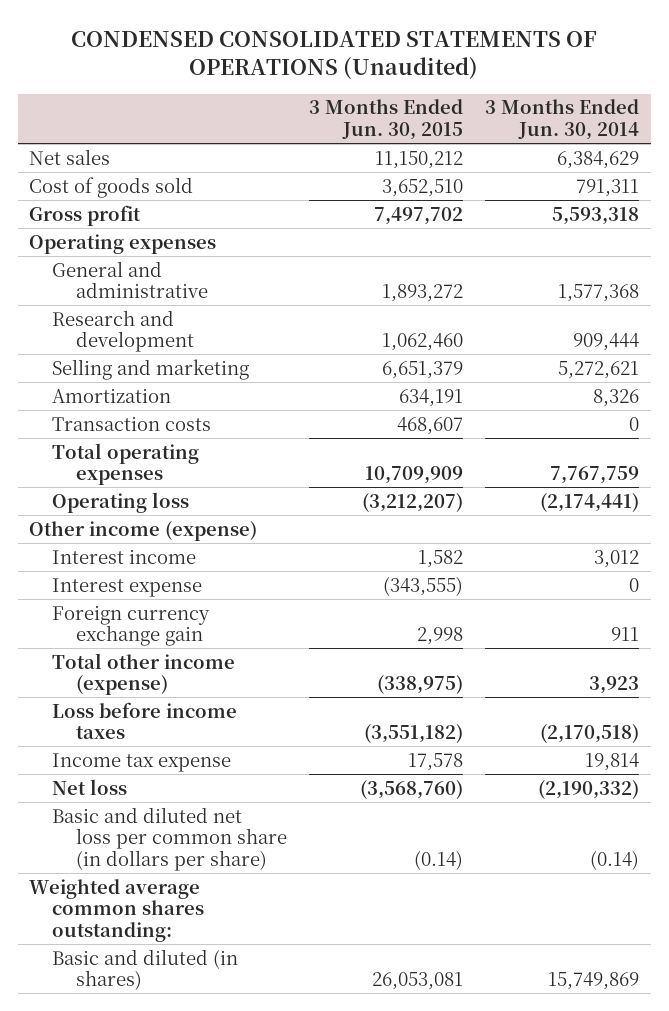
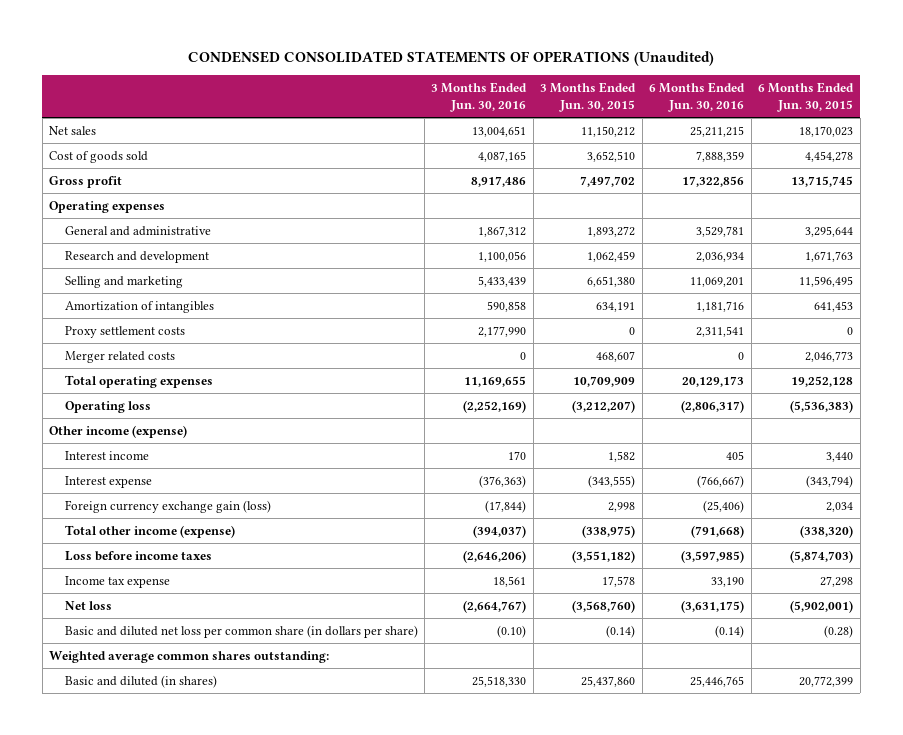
- | 3 Months Ended Jun. 30, 2015 | 3 Months Ended Jun. 30, 2014
+ | 3 Months Ended Jun. 30, 2016 | 3 Months Ended Jun. 30, 2015 | 6 Months Ended Jun. 30, 2016 | 6 Months Ended Jun. 30, 2015
- Research and development | 1,062,460 | 909,444
- Selling and marketing | 6,651,379 | 5,272,621
- Amortization | 634,191 | 8,326
- Transaction costs | 468,607 | 0
+ Research and development | 1,100,056 | 1,062,459 | 2,036,934 | 1,671,763
+ Selling and marketing | 5,433,439 | 6,651,380 | 11,069,201 | 11,596,495
+ Amortization of intangibles | 590,858 | 634,191 | 1,181,716 | 641,453
+ Proxy settlement costs | 2,177,990 | 0 | 2,311,541 | 0
+ Merger related costs | 0 | 468,607 | 0 | 2,046,773
- Foreign currency exchange gain | 2,998 | 911
+ Foreign currency exchange gain (loss) | (17,844) | 2,998 | (25,406) | 2,034
- Basic and diluted (in shares) | 26,053,081 | 15,749,869
+ Basic and diluted (in shares) | 25,518,330 | 25,437,860 | 25,446,765 | 20,772,399

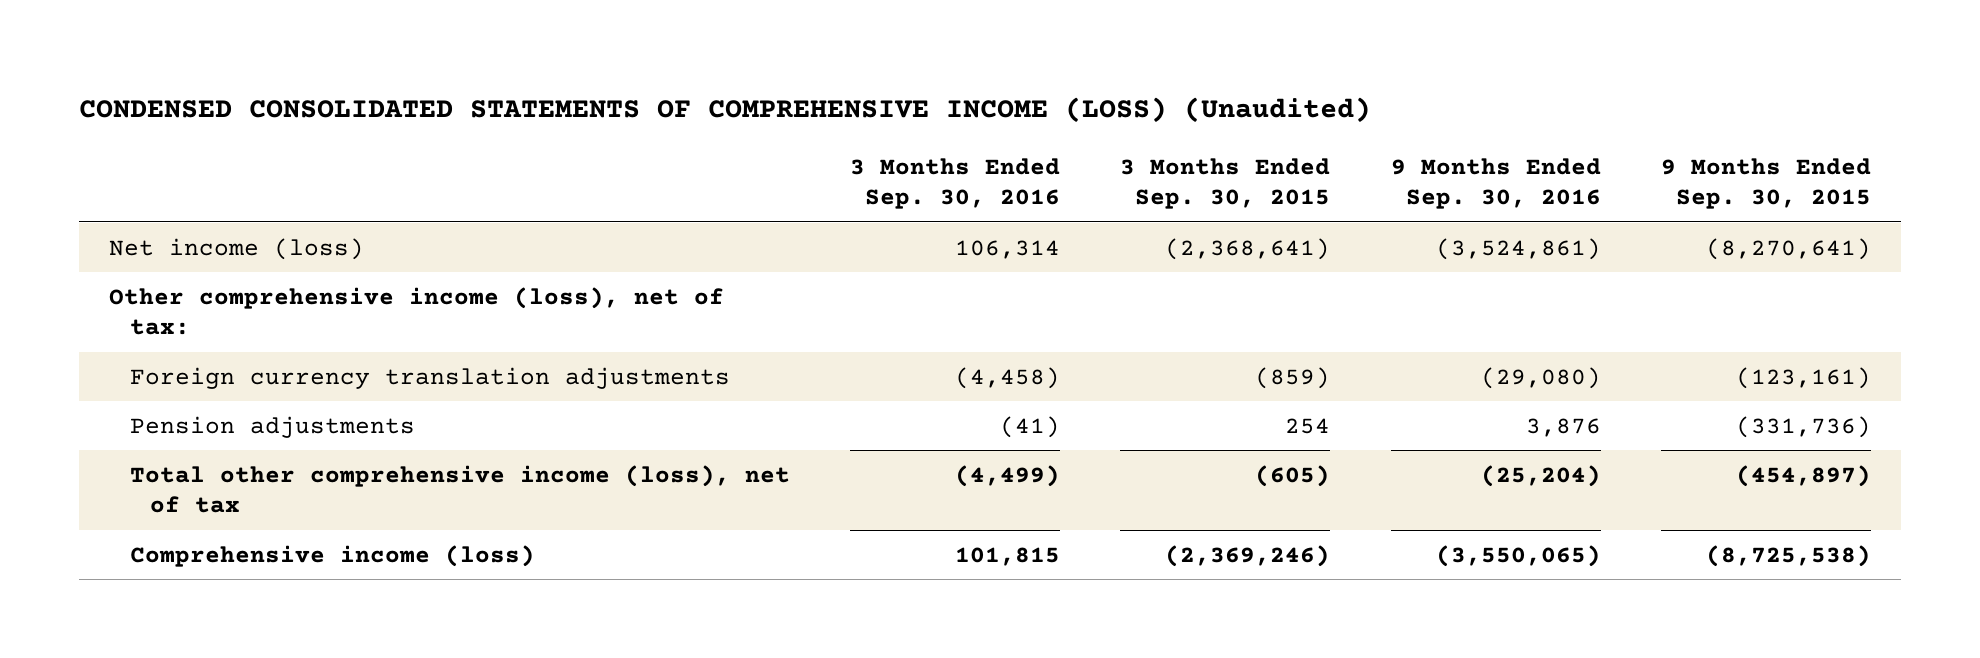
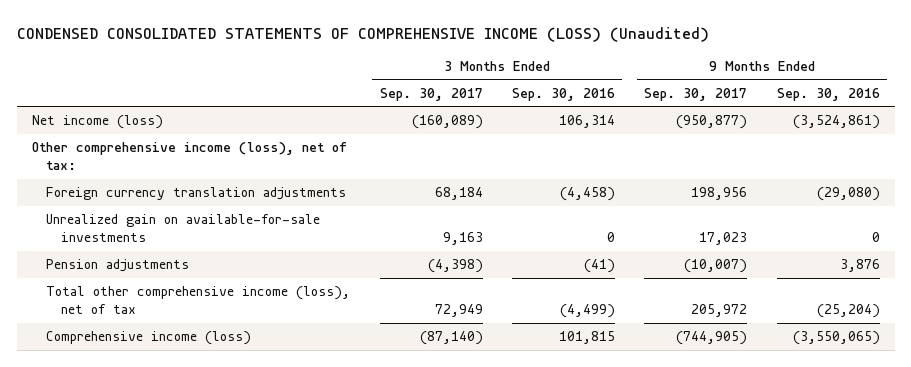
- | 3 Months Ended Sep. 30, 2016 | 3 Months Ended Sep. 30, 2015 | 9 Months Ended Sep. 30, 2016 | 9 Months Ended Sep. 30, 2015
+ | 3 Months Ended Sep. 30, 2017 | 3 Months Ended Sep. 30, 2016 | 9 Months Ended Sep. 30, 2017 | 9 Months Ended Sep. 30, 2016
+ Unrealized gain on available-for-sale investments | 9,163 | 0 | 17,023 | 0

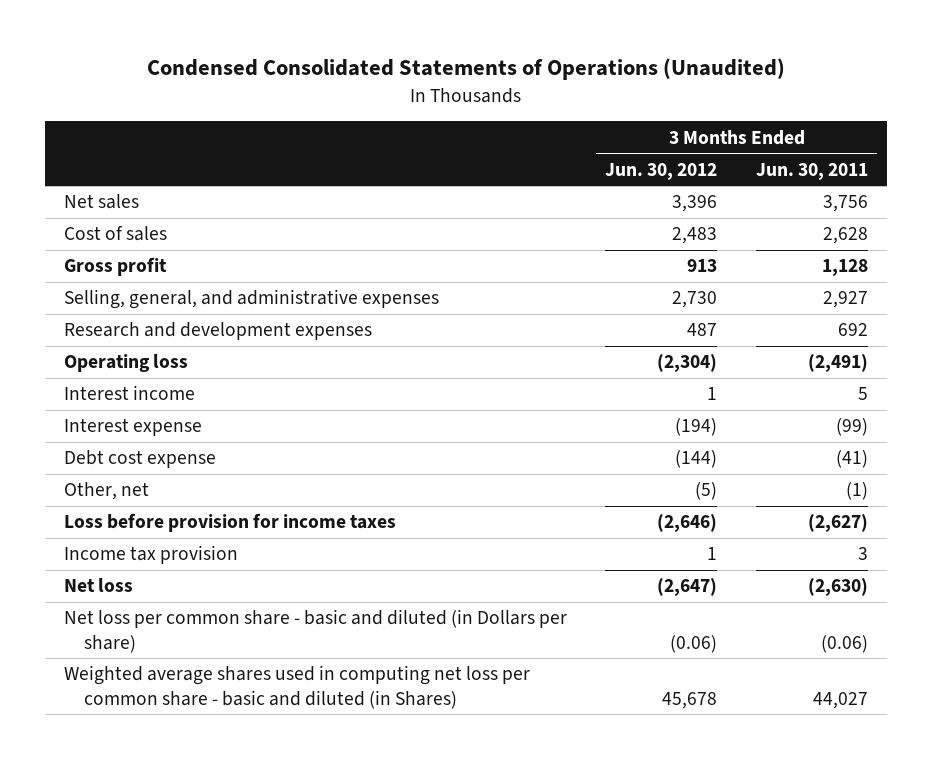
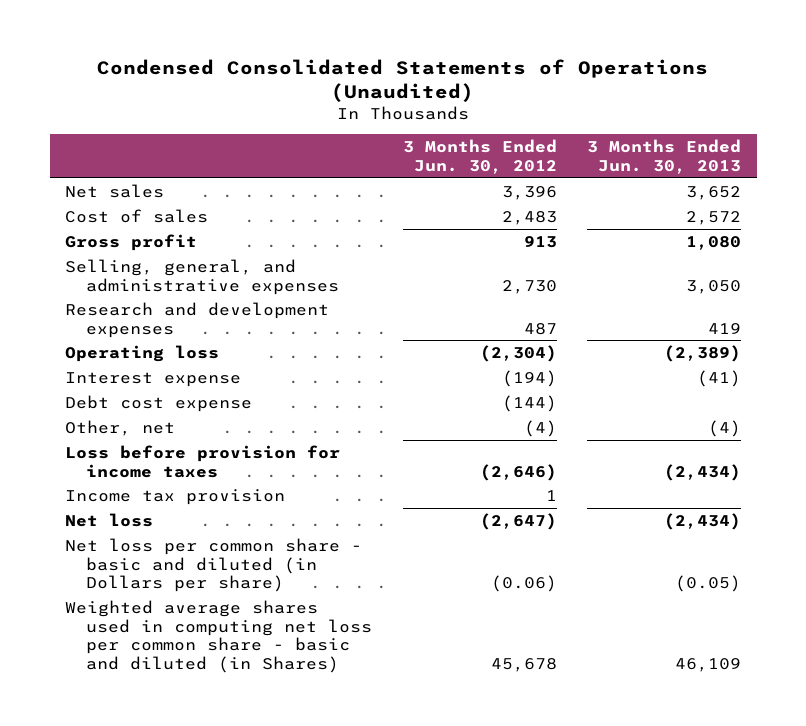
- | 3 Months Ended Jun. 30, 2012 | 3 Months Ended Jun. 30, 2011
+ | 3 Months Ended Jun. 30, 2012 | 3 Months Ended Jun. 30, 2013
- Interest income | 1 | 5
- Other, net | (5) | (1)
+ Other, net | (4) | (4)

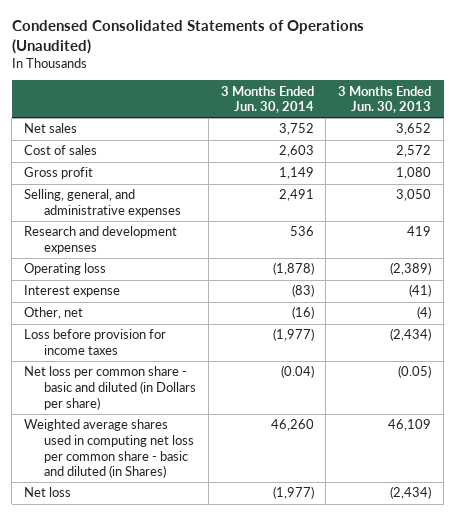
- | 3 Months Ended Jun. 30, 2012 | 3 Months Ended Jun. 30, 2013
+ | 3 Months Ended Jun. 30, 2014 | 3 Months Ended Jun. 30, 2013
- Debt cost expense | (144) |
- Income tax provision | 1 |
moved down: Net loss | (1,977) | (2,434)

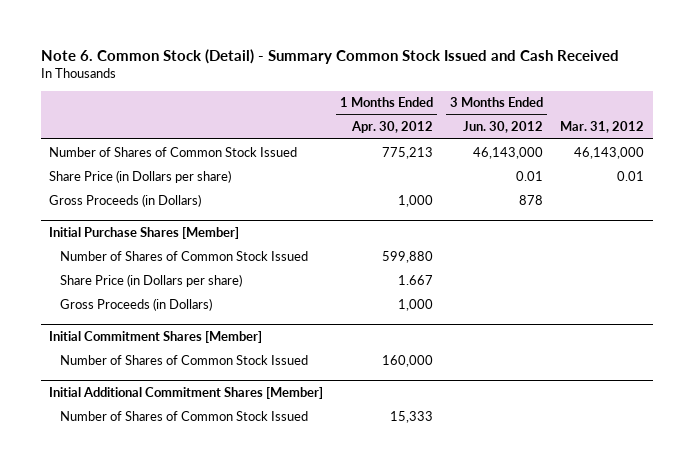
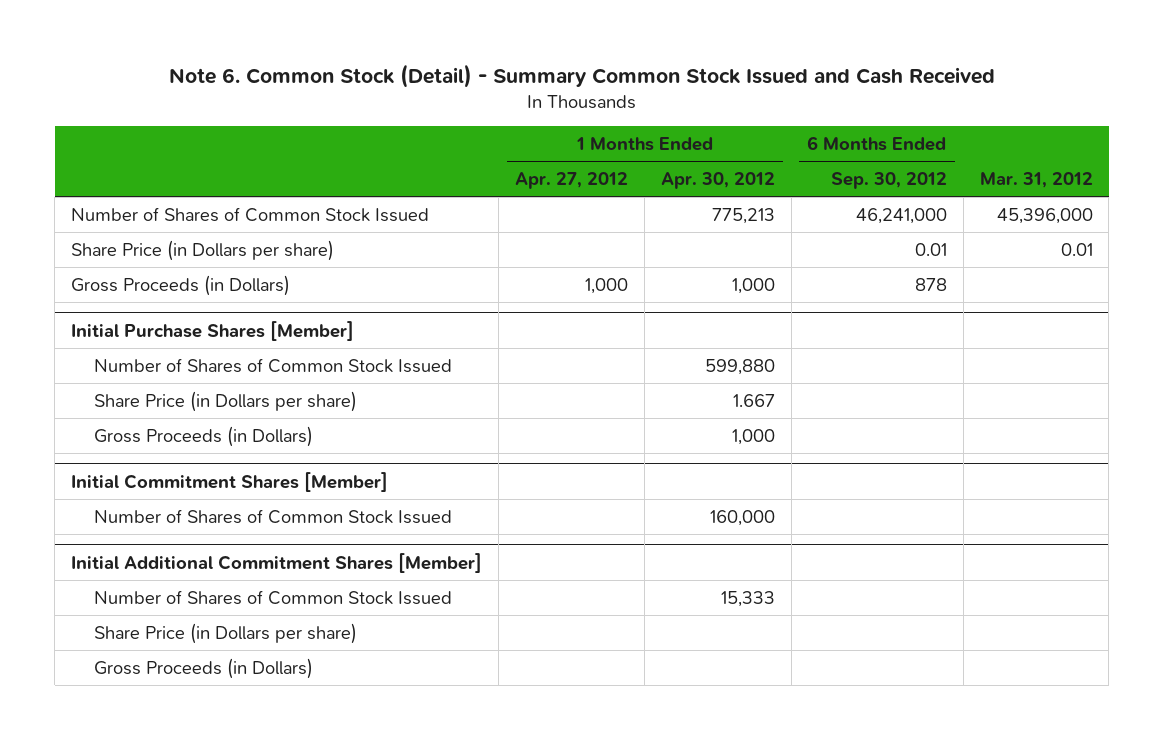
- | 1 Months Ended Apr. 30, 2012 | 3 Months Ended Jun. 30, 2012 | Mar. 31, 2012
+ | 1 Months Ended Apr. 27, 2012 | 1 Months Ended Apr. 30, 2012 | 6 Months Ended Sep. 30, 2012 | Mar. 31, 2012
- Number of Shares of Common Stock Issued | 775,213 | 46,143,000 | 46,143,000
+ Number of Shares of Common Stock Issued | | 775,213 | 46,241,000 | 45,396,000
@ Initial Additional Commitment Shares [Member]
+ Share Price (in Dollars per share)
+ Gross Proceeds (in Dollars)

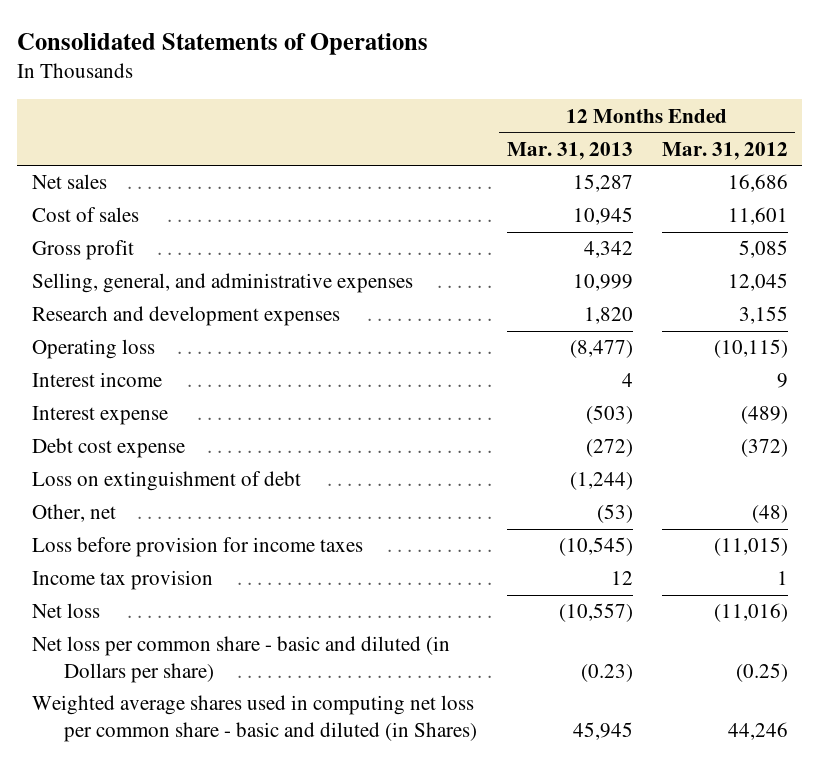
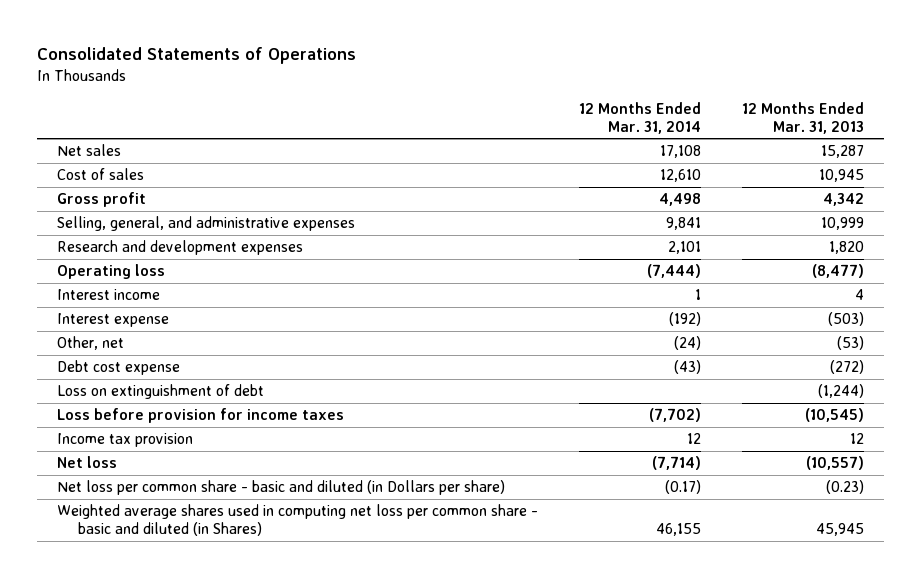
- | 12 Months Ended Mar. 31, 2013 | 12 Months Ended Mar. 31, 2012
+ | 12 Months Ended Mar. 31, 2014 | 12 Months Ended Mar. 31, 2013
moved up: Other, net | (24) | (53)

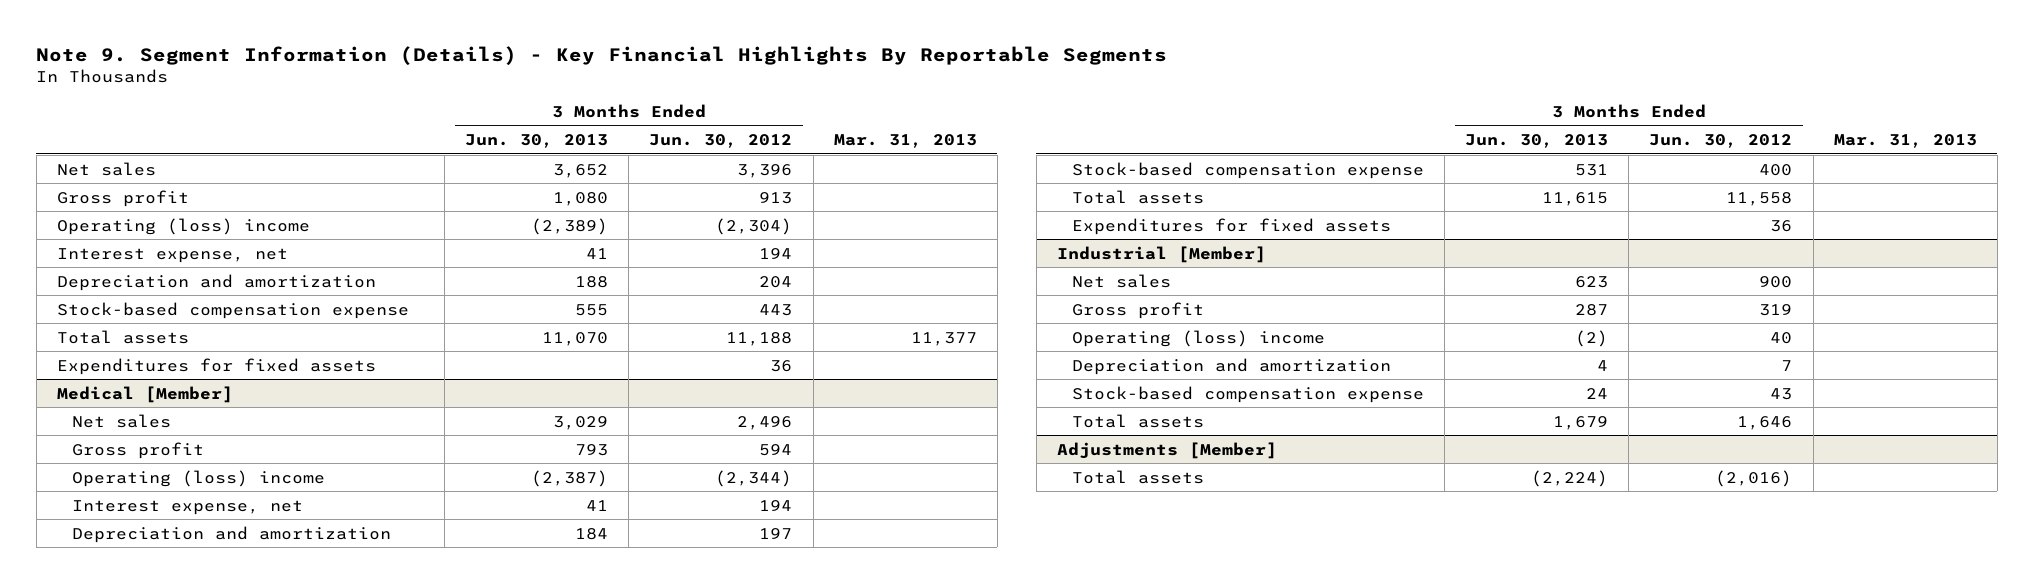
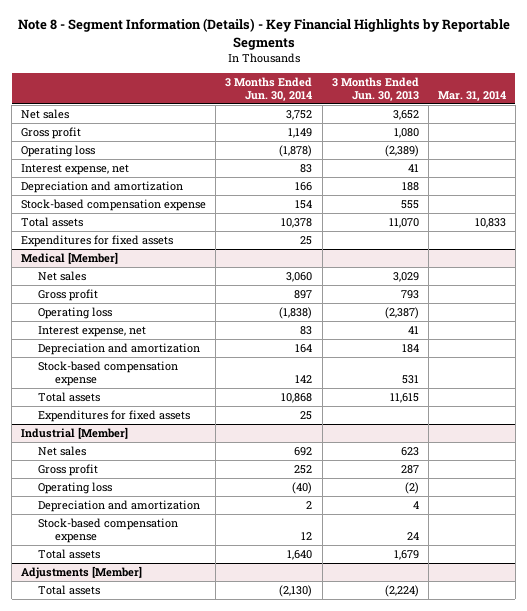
- Note 9. Segment Information (Details) - Key Financial Highlights By Reportable Segments
+ Note 8 - Segment Information (Details) - Key Financial Highlights by Reportable Segments
- | 3 Months Ended Jun. 30, 2013 | 3 Months Ended Jun. 30, 2012 | Mar. 31, 2013
+ | 3 Months Ended Jun. 30, 2014 | 3 Months Ended Jun. 30, 2013 | Mar. 31, 2014
- Operating (loss) income | (2,389) | (2,304) |
+ Operating loss | (1,878) | (2,389) |
@ Medical [Member]
- Operating (loss) income | (2,387) | (2,344) |
+ Operating loss | (1,838) | (2,387) |
@ Industrial [Member]
- Operating (loss) income | (2) | 40 |
+ Operating loss | (40) | (2) |

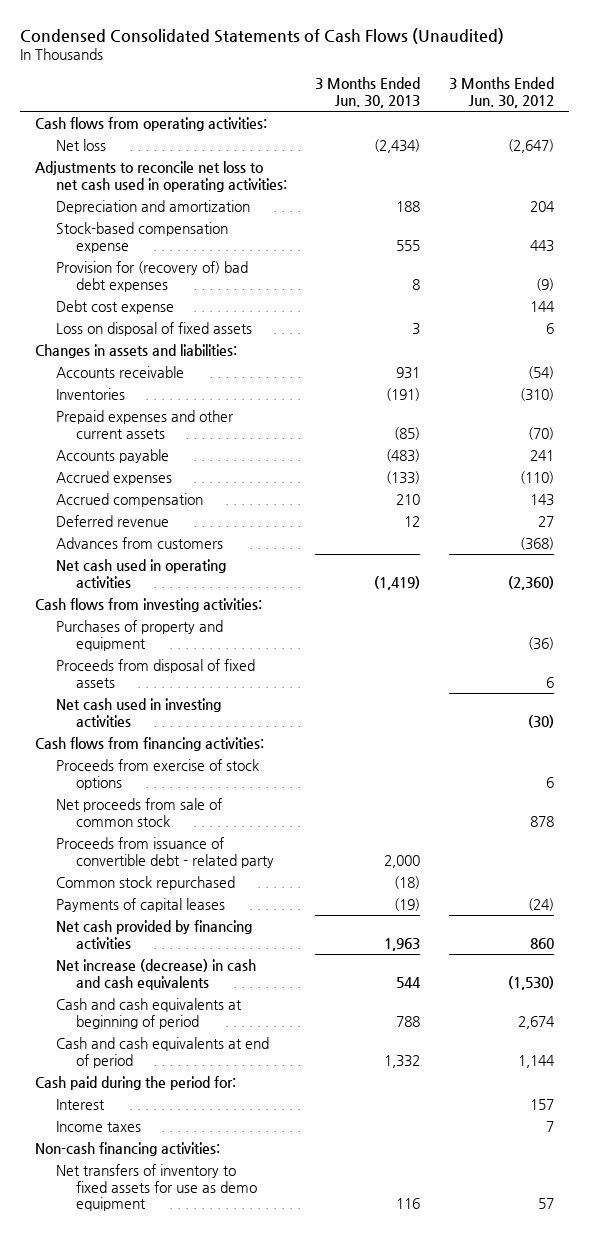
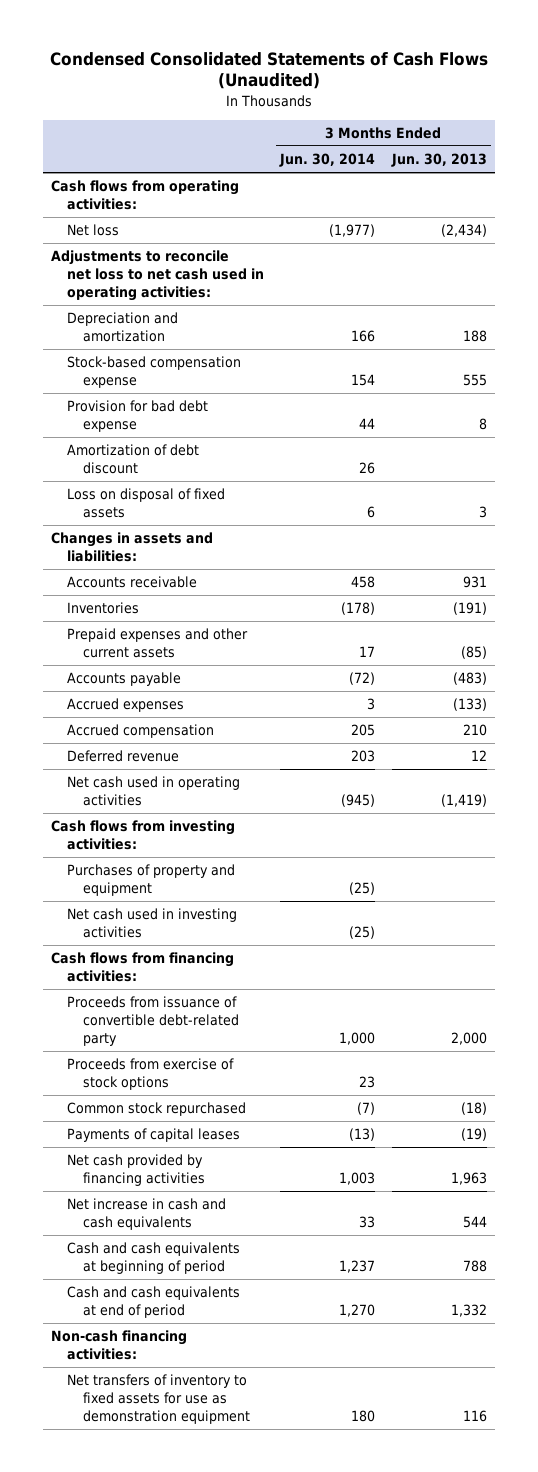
- | 3 Months Ended Jun. 30, 2013 | 3 Months Ended Jun. 30, 2012
+ | 3 Months Ended Jun. 30, 2014 | 3 Months Ended Jun. 30, 2013
- Provision for (recovery of) bad debt expenses | 8 | (9)
- Debt cost expense | | 144
+ Provision for bad debt expense | 44 | 8
+ Amortization of debt discount | 26 |
- Advances from customers | | (368)
- Proceeds from disposal of fixed assets | | 6
+ Proceeds from issuance of convertible debt-related party | 1,000 | 2,000
- Net proceeds from sale of common stock | | 878
- Proceeds from issuance of convertible debt - related party | 2,000 |
- Net increase (decrease) in cash and cash equivalents | 544 | (1,530)
+ Net increase in cash and cash equivalents | 33 | 544
- Cash paid during the period for:
- Interest | | 157
- Income taxes | | 7
- Net transfers of inventory to fixed assets for use as demo equipment | 116 | 57
+ Net transfers of inventory to fixed assets for use as demonstration equipment | 180 | 116

